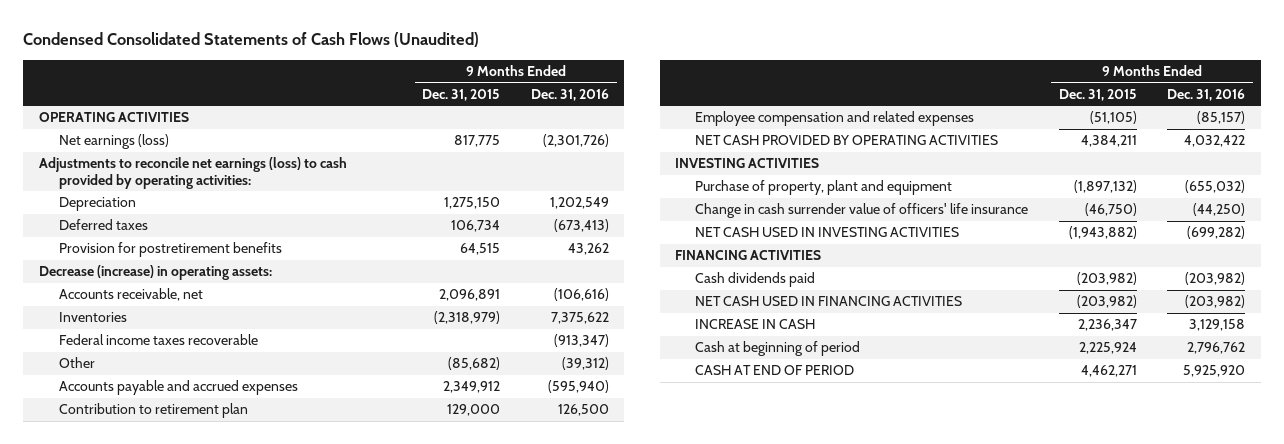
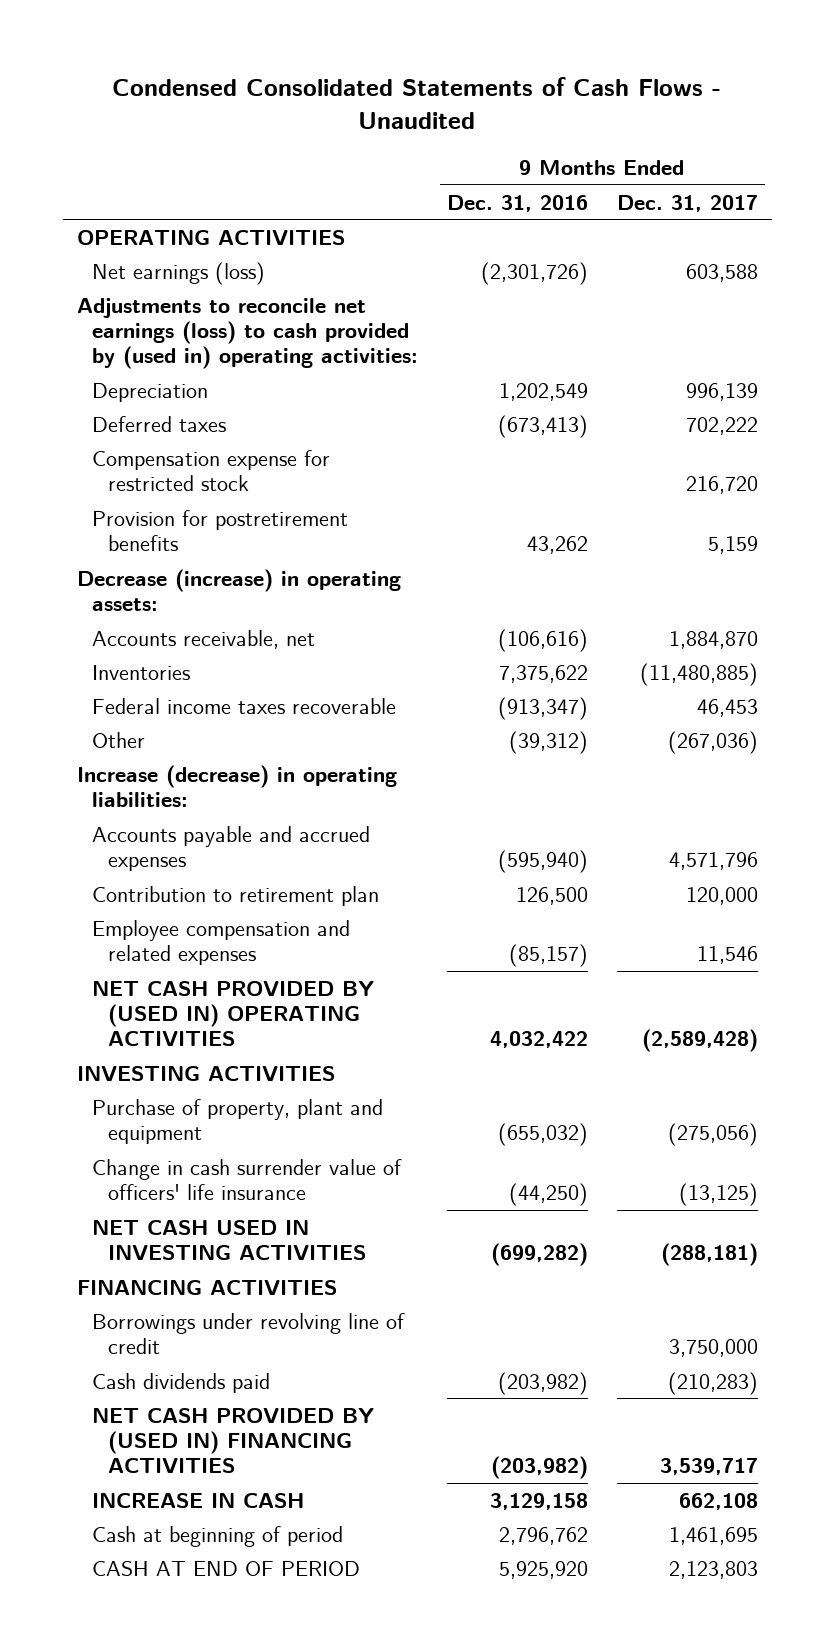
- Condensed Consolidated Statements of Cash Flows (Unaudited)
+ Condensed Consolidated Statements of Cash Flows - Unaudited
- | 9 Months Ended Dec. 31, 2015 | 9 Months Ended Dec. 31, 2016
+ | 9 Months Ended Dec. 31, 2016 | 9 Months Ended Dec. 31, 2017
- Adjustments to reconcile net earnings (loss) to cash provided by operating activities:
+ Adjustments to reconcile net earnings (loss) to cash provided by (used in) operating activities:
+ Compensation expense for restricted stock | | 216,720
+ Increase (decrease) in operating liabilities:
- NET CASH PROVIDED BY OPERATING ACTIVITIES | 4,384,211 | 4,032,422
+ NET CASH PROVIDED BY (USED IN) OPERATING ACTIVITIES | 4,032,422 | (2,589,428)
+ Borrowings under revolving line of credit | | 3,750,000
- NET CASH USED IN FINANCING ACTIVITIES | (203,982) | (203,982)
+ NET CASH PROVIDED BY (USED IN) FINANCING ACTIVITIES | (203,982) | 3,539,717

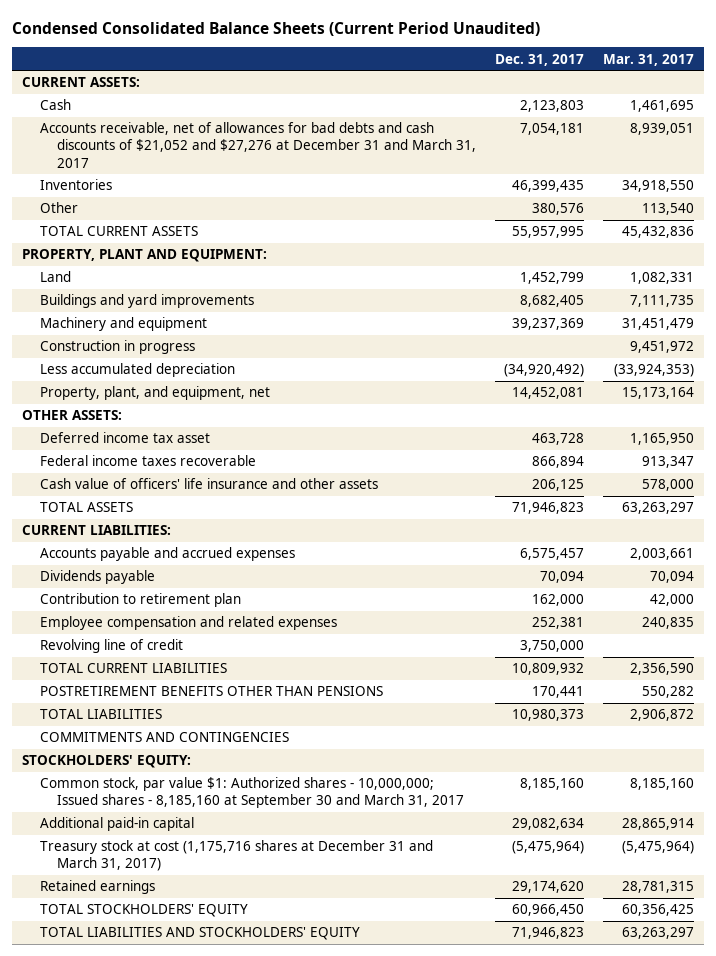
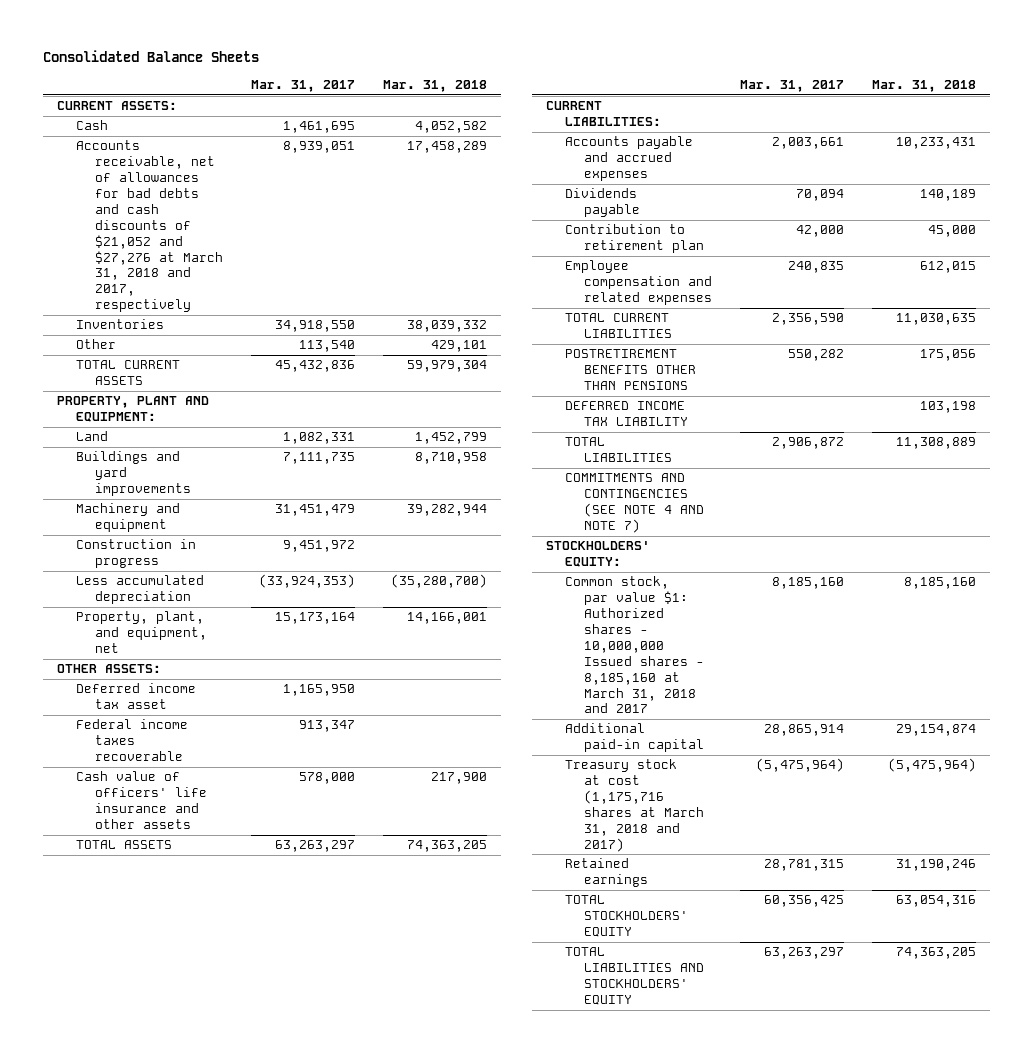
- Condensed Consolidated Balance Sheets (Current Period Unaudited)
+ Consolidated Balance Sheets
- | Dec. 31, 2017 | Mar. 31, 2017
+ | Mar. 31, 2017 | Mar. 31, 2018
- Accounts receivable, net of allowances for bad debts and cash discounts of $21,052 and $27,276 at December 31 and March 31, 2017 | 7,054,181 | 8,939,051
+ Accounts receivable, net of allowances for bad debts and cash discounts of $21,052 and $27,276 at March 31, 2018 and 2017, respectively | 8,939,051 | 17,458,289
- Revolving line of credit | 3,750,000 |
+ DEFERRED INCOME TAX LIABILITY | | 103,198
- COMMITMENTS AND CONTINGENCIES
+ COMMITMENTS AND CONTINGENCIES (SEE NOTE 4 AND NOTE 7)
- Common stock, par value $1: Authorized shares - 10,000,000; Issued shares - 8,185,160 at September 30 and March 31, 2017 | 8,185,160 | 8,185,160
+ Common stock, par value $1: Authorized shares - 10,000,000 Issued shares - 8,185,160 at March 31, 2018 and 2017 | 8,185,160 | 8,185,160
- Treasury stock at cost (1,175,716 shares at December 31 and March 31, 2017) | (5,475,964) | (5,475,964)
+ Treasury stock at cost (1,175,716 shares at March 31, 2018 and 2017) | (5,475,964) | (5,475,964)

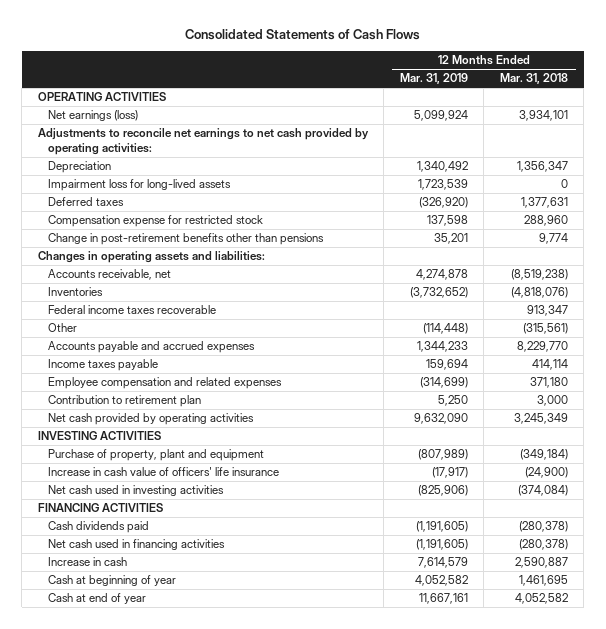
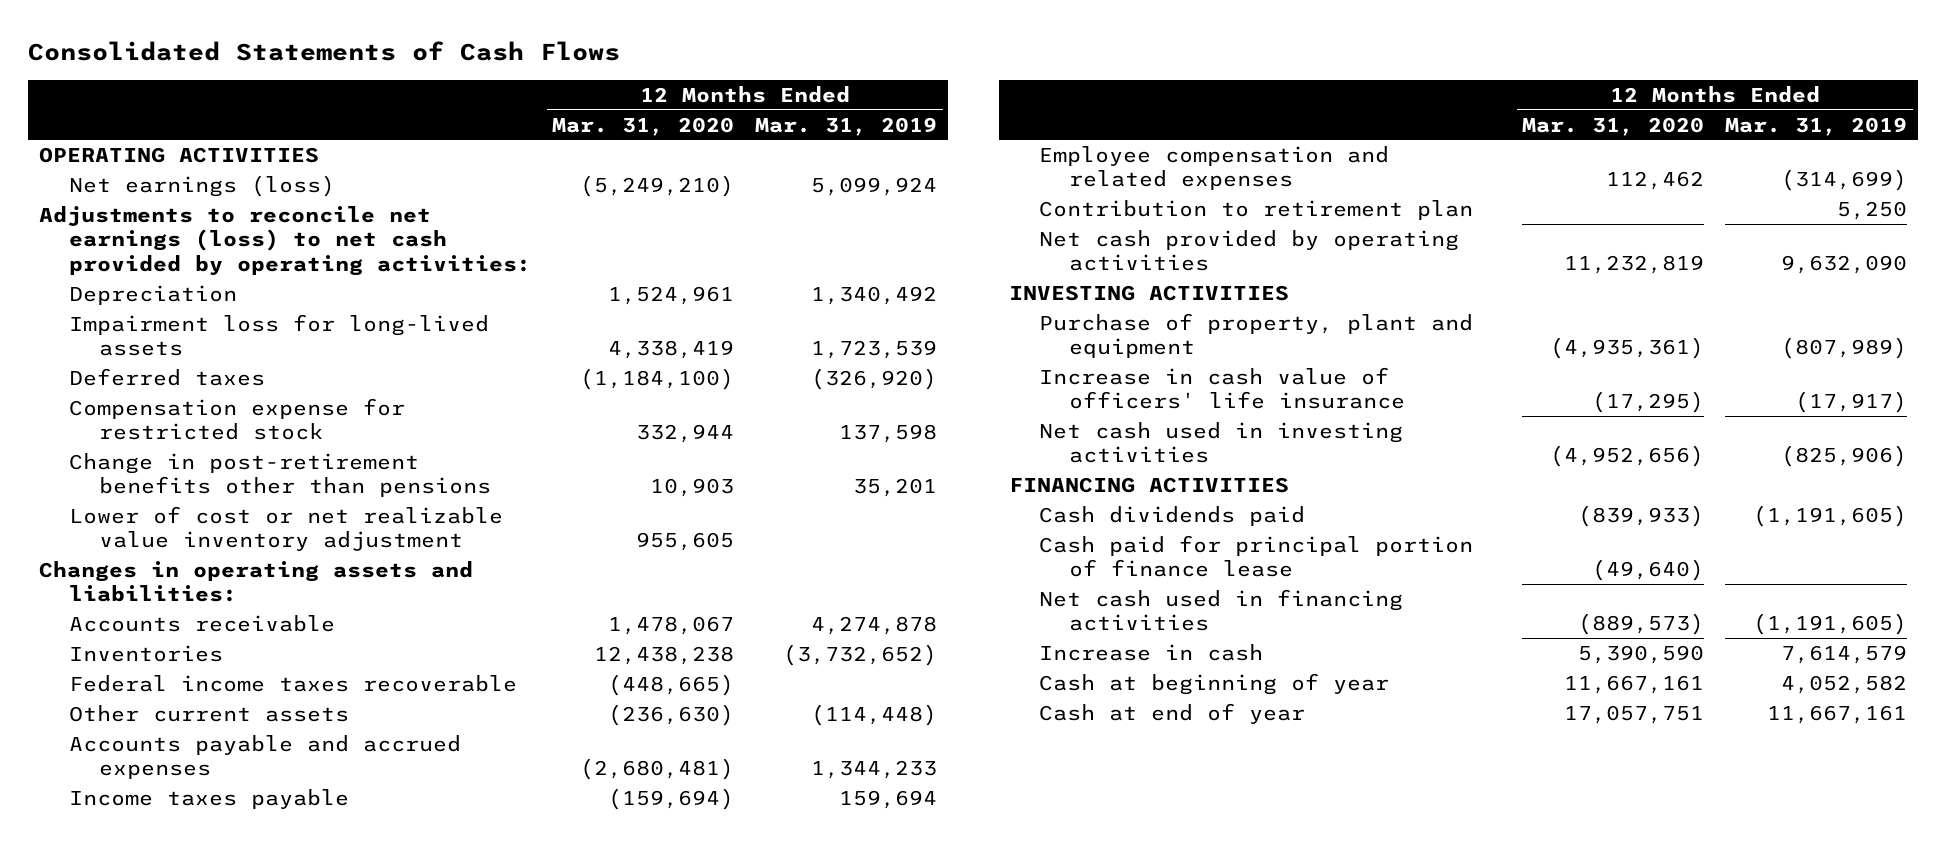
- | 12 Months Ended Mar. 31, 2019 | 12 Months Ended Mar. 31, 2018
+ | 12 Months Ended Mar. 31, 2020 | 12 Months Ended Mar. 31, 2019
- Adjustments to reconcile net earnings to net cash provided by operating activities:
+ Adjustments to reconcile net earnings (loss) to net cash provided by operating activities:
+ Lower of cost or net realizable value inventory adjustment | 955,605 |
- Accounts receivable, net | 4,274,878 | (8,519,238)
+ Accounts receivable | 1,478,067 | 4,274,878
- Other | (114,448) | (315,561)
+ Other current assets | (236,630) | (114,448)
+ Cash paid for principal portion of finance lease | (49,640) |

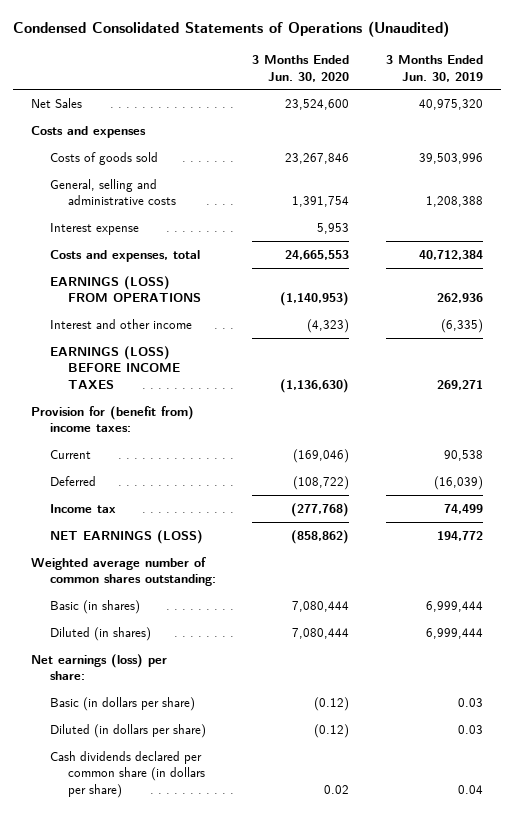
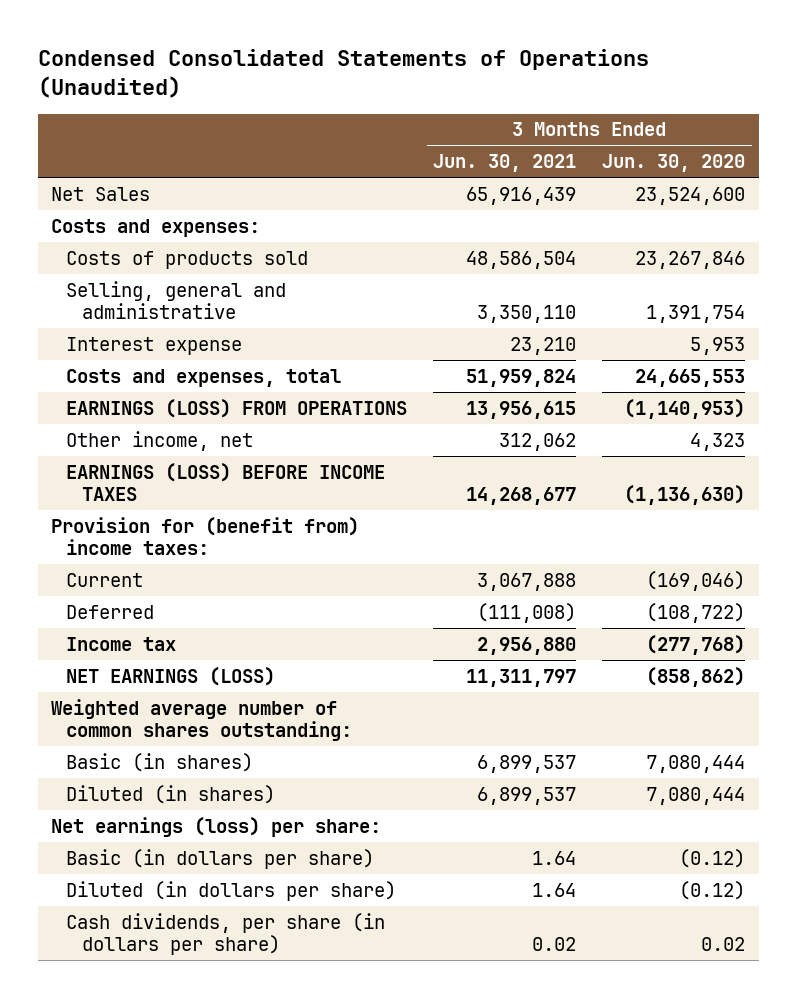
- | 3 Months Ended Jun. 30, 2020 | 3 Months Ended Jun. 30, 2019
+ | 3 Months Ended Jun. 30, 2021 | 3 Months Ended Jun. 30, 2020
- Costs and expenses
- Costs of goods sold | 23,267,846 | 39,503,996
- General, selling and administrative costs | 1,391,754 | 1,208,388
+ Costs and expenses:
+ Costs of products sold | 48,586,504 | 23,267,846
+ Selling, general and administrative | 3,350,110 | 1,391,754
- Interest and other income | (4,323) | (6,335)
+ Other income, net | 312,062 | 4,323
- Cash dividends declared per common share (in dollars per share) | 0.02 | 0.04
+ Cash dividends, per share (in dollars per share) | 0.02 | 0.02

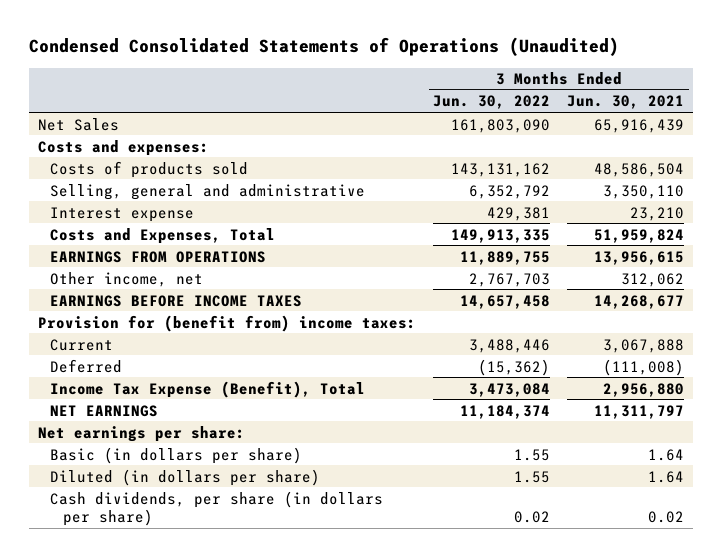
- | 3 Months Ended Jun. 30, 2021 | 3 Months Ended Jun. 30, 2020
+ | 3 Months Ended Jun. 30, 2022 | 3 Months Ended Jun. 30, 2021
- Costs and expenses, total | 51,959,824 | 24,665,553
- EARNINGS (LOSS) FROM OPERATIONS | 13,956,615 | (1,140,953)
+ Costs and Expenses, Total | 149,913,335 | 51,959,824
+ EARNINGS FROM OPERATIONS | 11,889,755 | 13,956,615
- EARNINGS (LOSS) BEFORE INCOME TAXES | 14,268,677 | (1,136,630)
+ EARNINGS BEFORE INCOME TAXES | 14,657,458 | 14,268,677
- Income tax | 2,956,880 | (277,768)
- NET EARNINGS (LOSS) | 11,311,797 | (858,862)
- Weighted average number of common shares outstanding:
- Basic (in shares) | 6,899,537 | 7,080,444
- Diluted (in shares) | 6,899,537 | 7,080,444
- Net earnings (loss) per share:
+ Income Tax Expense (Benefit), Total | 3,473,084 | 2,956,880
+ NET EARNINGS | 11,184,374 | 11,311,797
+ Net earnings per share:

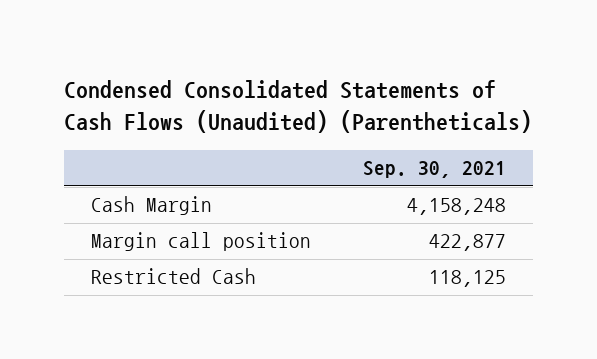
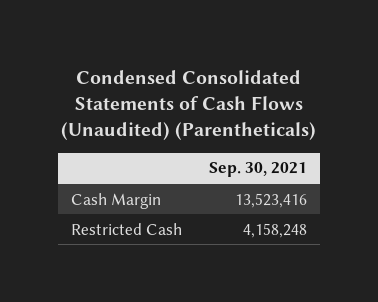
- Cash Margin | 4,158,248
- Margin call position | 422,877
- Restricted Cash | 118,125
+ Cash Margin | 13,523,416
+ Restricted Cash | 4,158,248

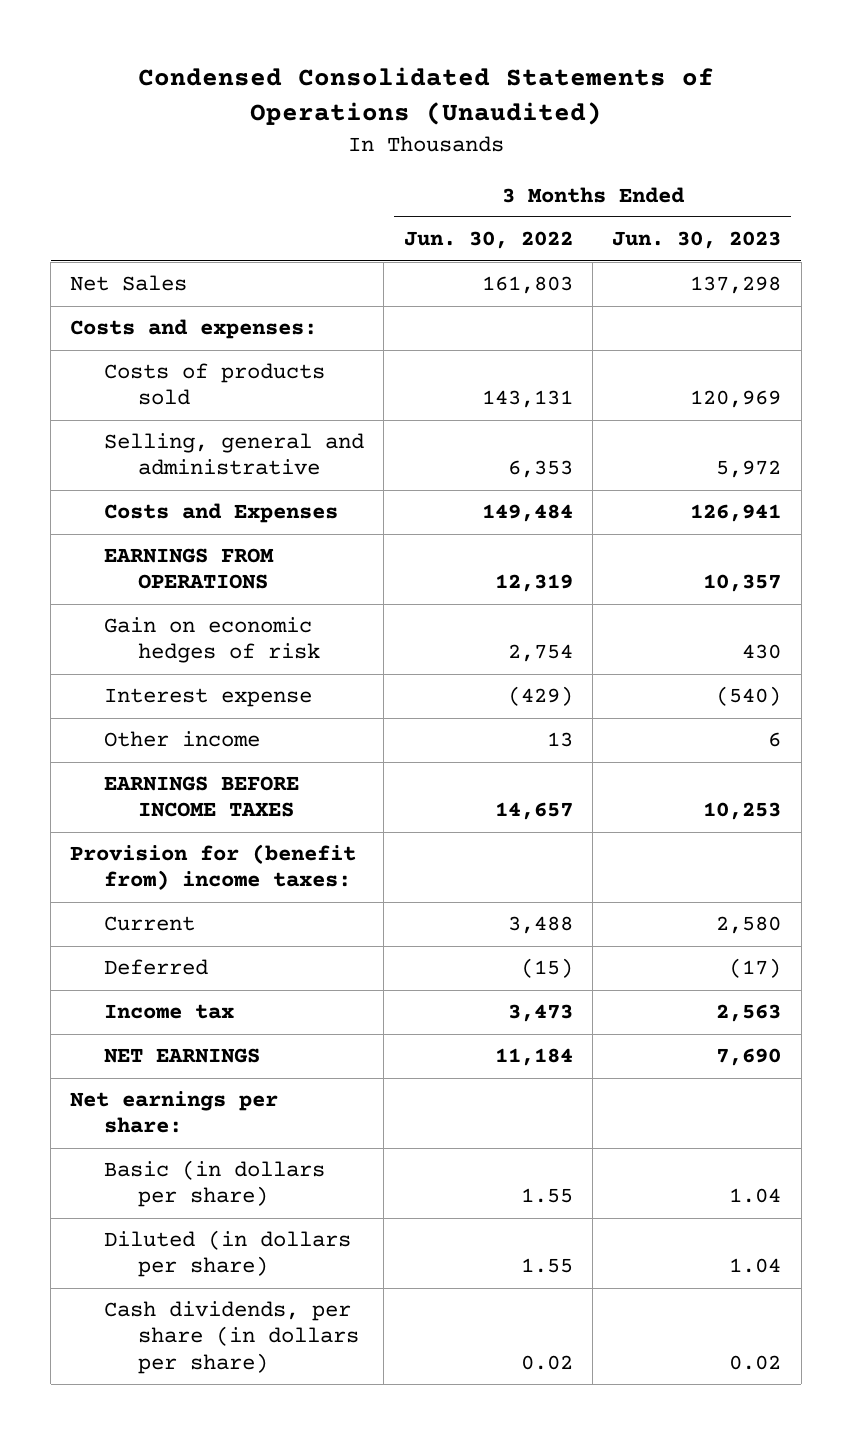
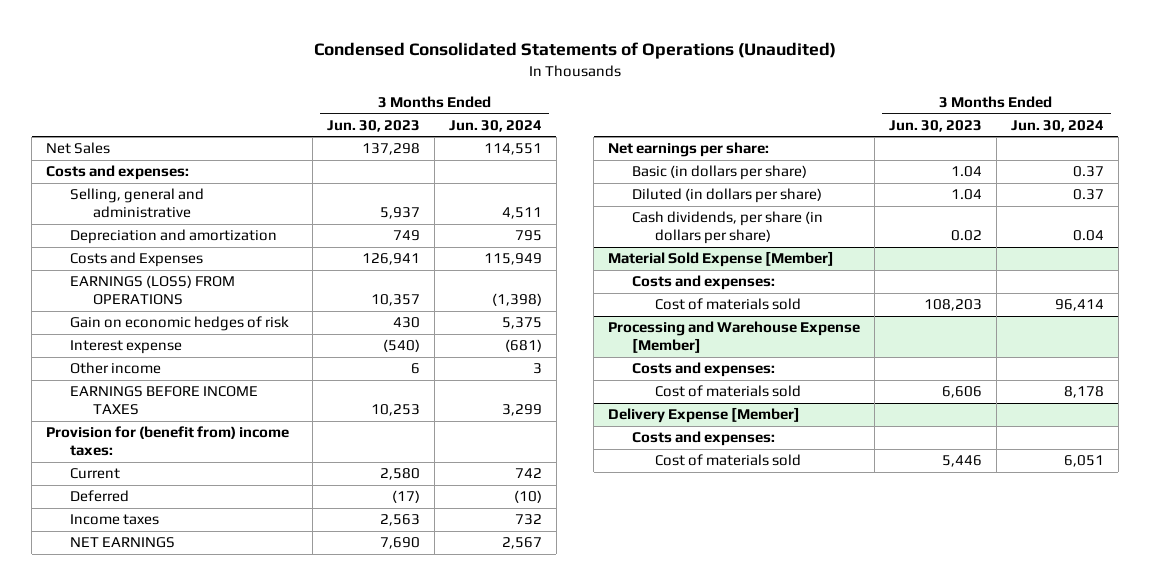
- | 3 Months Ended Jun. 30, 2022 | 3 Months Ended Jun. 30, 2023
+ | 3 Months Ended Jun. 30, 2023 | 3 Months Ended Jun. 30, 2024
- Costs of products sold | 143,131 | 120,969
- Selling, general and administrative | 6,353 | 5,972
+ Selling, general and administrative | 5,937 | 4,511
+ Depreciation and amortization | 749 | 795
- EARNINGS FROM OPERATIONS | 12,319 | 10,357
+ EARNINGS (LOSS) FROM OPERATIONS | 10,357 | (1,398)
- Income tax | 3,473 | 2,563
+ Income taxes | 2,563 | 732
+ Material Sold Expense [Member]
+ Costs and expenses:
+ Cost of materials sold | 108,203 | 96,414
+ Processing and Warehouse Expense [Member]
+ Costs and expenses:
+ Cost of materials sold | 6,606 | 8,178
+ Delivery Expense [Member]
+ Costs and expenses:
+ Cost of materials sold | 5,446 | 6,051

